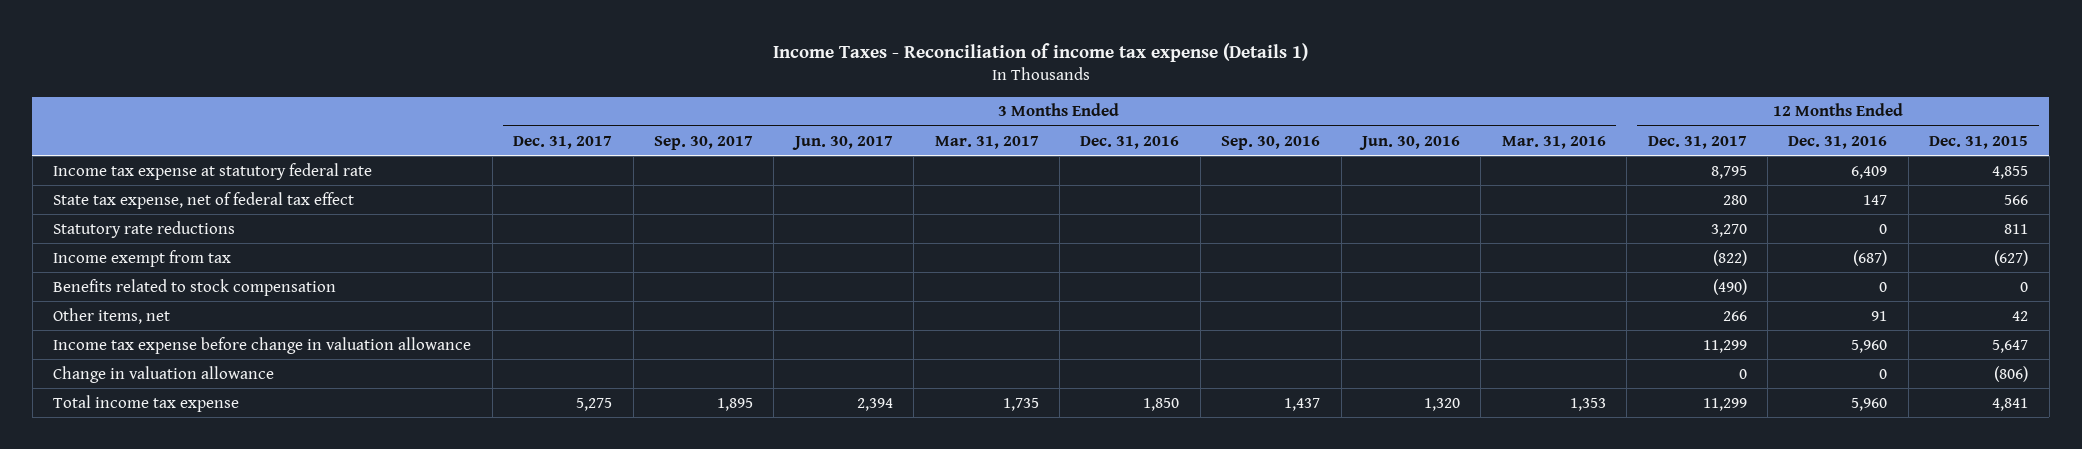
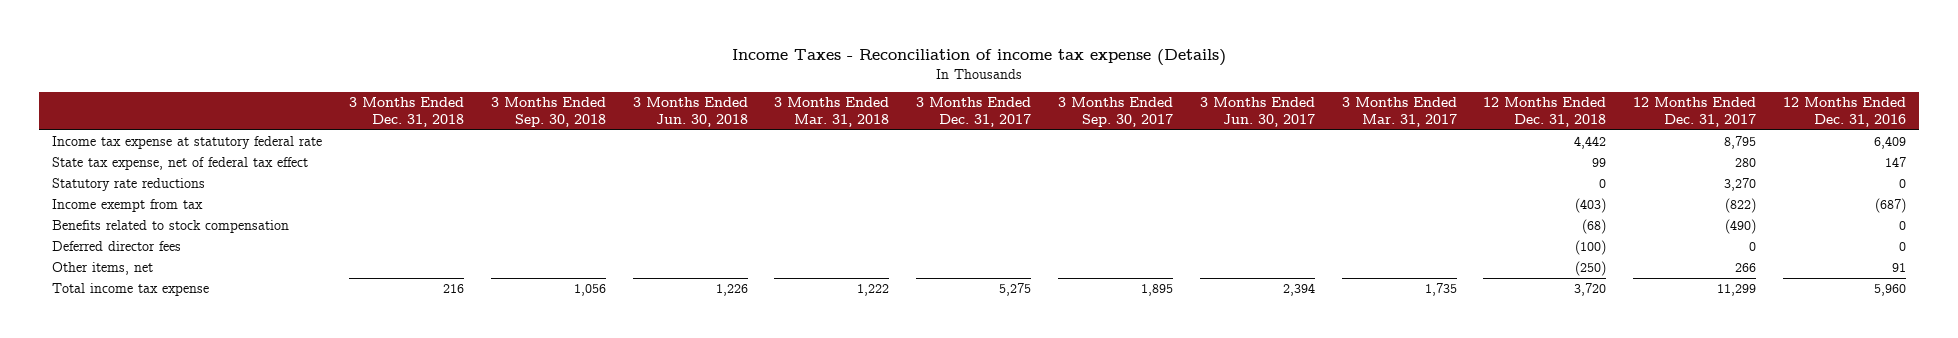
- Income Taxes - Reconciliation of income tax expense (Details 1)
+ Income Taxes - Reconciliation of income tax expense (Details)
- | 3 Months Ended Dec. 31, 2017 | 3 Months Ended Sep. 30, 2017 | 3 Months Ended Jun. 30, 2017 | 3 Months Ended Mar. 31, 2017 | 3 Months Ended Dec. 31, 2016 | 3 Months Ended Sep. 30, 2016 | 3 Months Ended Jun. 30, 2016 | 3 Months Ended Mar. 31, 2016 | 12 Months Ended Dec. 31, 2017 | 12 Months Ended Dec. 31, 2016 | 12 Months Ended Dec. 31, 2015
+ | 3 Months Ended Dec. 31, 2018 | 3 Months Ended Sep. 30, 2018 | 3 Months Ended Jun. 30, 2018 | 3 Months Ended Mar. 31, 2018 | 3 Months Ended Dec. 31, 2017 | 3 Months Ended Sep. 30, 2017 | 3 Months Ended Jun. 30, 2017 | 3 Months Ended Mar. 31, 2017 | 12 Months Ended Dec. 31, 2018 | 12 Months Ended Dec. 31, 2017 | 12 Months Ended Dec. 31, 2016
+ Deferred director fees | | | | | | | | | (100) | 0 | 0
- Income tax expense before change in valuation allowance | | | | | | | | | 11,299 | 5,960 | 5,647
- Change in valuation allowance | | | | | | | | | 0 | 0 | (806)

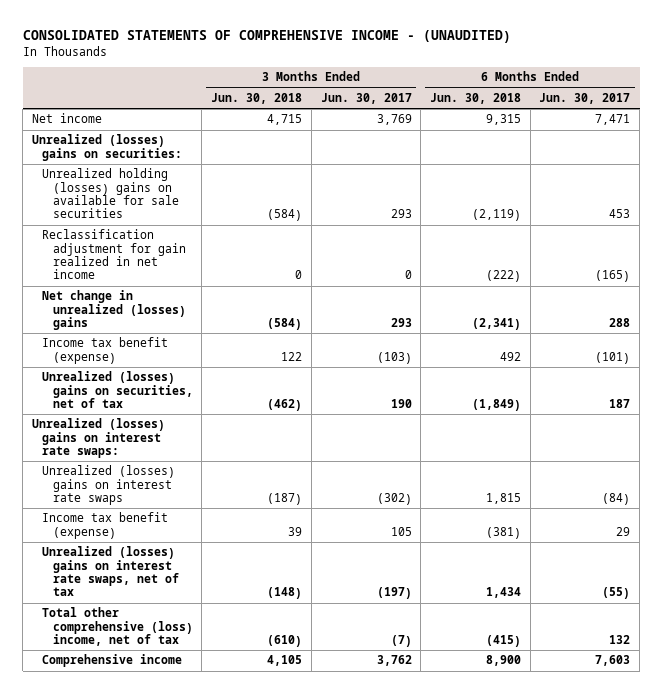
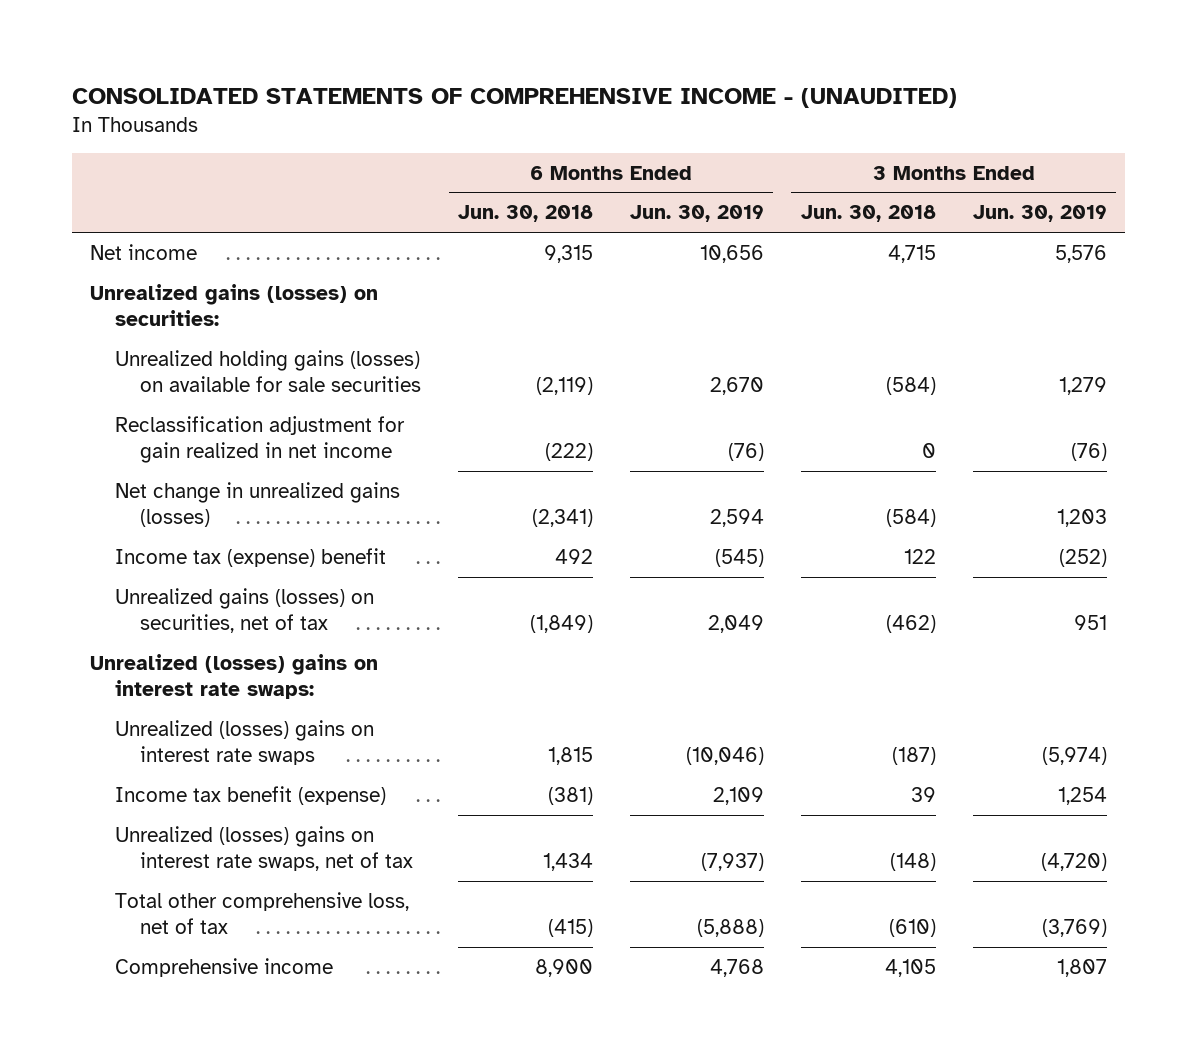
- | 3 Months Ended Jun. 30, 2018 | 3 Months Ended Jun. 30, 2017 | 6 Months Ended Jun. 30, 2018 | 6 Months Ended Jun. 30, 2017
+ | 6 Months Ended Jun. 30, 2018 | 6 Months Ended Jun. 30, 2019 | 3 Months Ended Jun. 30, 2018 | 3 Months Ended Jun. 30, 2019
- Unrealized (losses) gains on securities:
- Unrealized holding (losses) gains on available for sale securities | (584) | 293 | (2,119) | 453
+ Unrealized gains (losses) on securities:
+ Unrealized holding gains (losses) on available for sale securities | (2,119) | 2,670 | (584) | 1,279
- Net change in unrealized (losses) gains | (584) | 293 | (2,341) | 288
- Income tax benefit (expense) | 122 | (103) | 492 | (101)
- Unrealized (losses) gains on securities, net of tax | (462) | 190 | (1,849) | 187
+ Net change in unrealized gains (losses) | (2,341) | 2,594 | (584) | 1,203
+ Income tax (expense) benefit | 492 | (545) | 122 | (252)
+ Unrealized gains (losses) on securities, net of tax | (1,849) | 2,049 | (462) | 951
- Total other comprehensive (loss) income, net of tax | (610) | (7) | (415) | 132
+ Total other comprehensive loss, net of tax | (415) | (5,888) | (610) | (3,769)

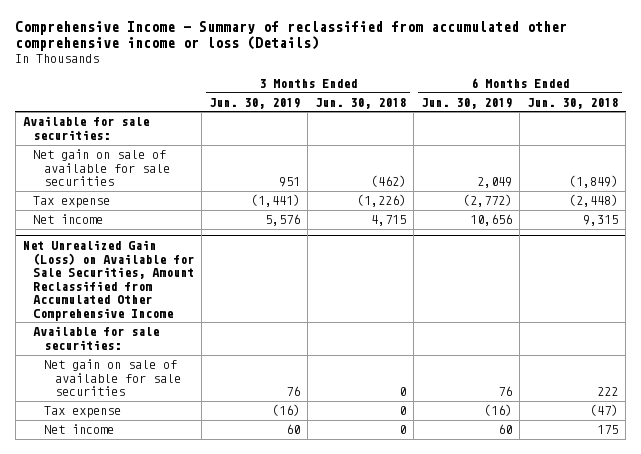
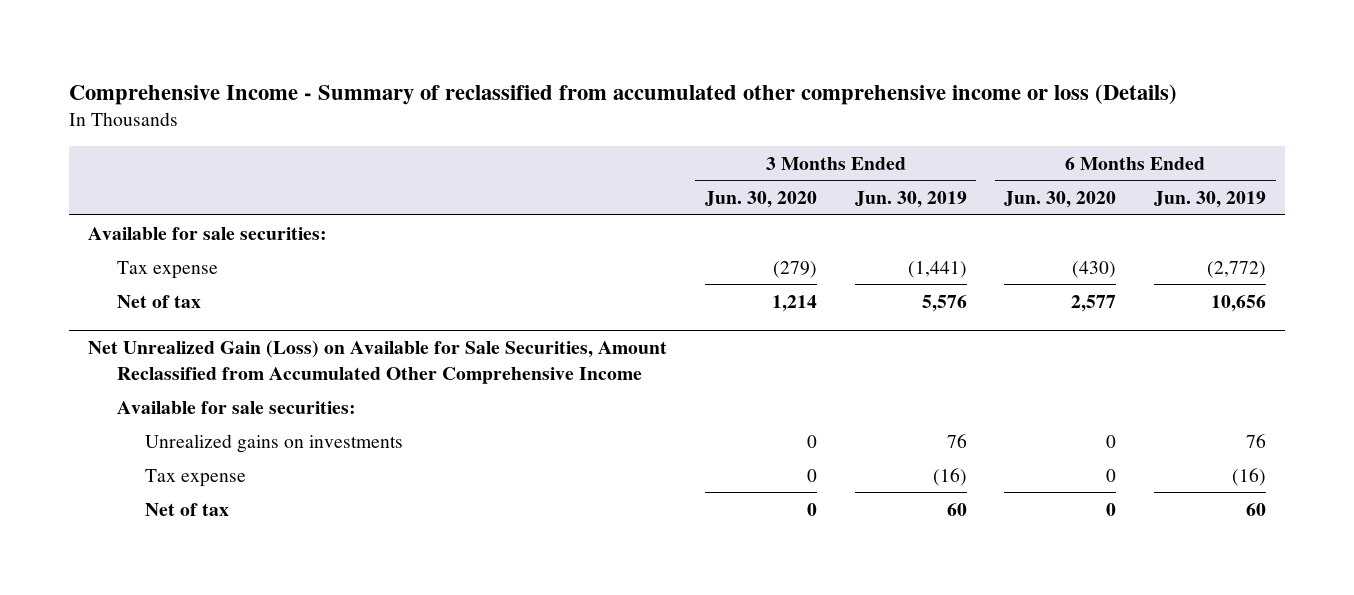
- | 3 Months Ended Jun. 30, 2019 | 3 Months Ended Jun. 30, 2018 | 6 Months Ended Jun. 30, 2019 | 6 Months Ended Jun. 30, 2018
+ | 3 Months Ended Jun. 30, 2020 | 3 Months Ended Jun. 30, 2019 | 6 Months Ended Jun. 30, 2020 | 6 Months Ended Jun. 30, 2019
- Net gain on sale of available for sale securities | 951 | (462) | 2,049 | (1,849)
- Net income | 5,576 | 4,715 | 10,656 | 9,315
+ Net of tax | 1,214 | 5,576 | 2,577 | 10,656
@ Net Unrealized Gain (Loss) on Available for Sale Securities, Amount Reclassified from Accumulated Other Comprehensive Income
- Net gain on sale of available for sale securities | 76 | 0 | 76 | 222
+ Unrealized gains on investments | 0 | 76 | 0 | 76
- Net income | 60 | 0 | 60 | 175
+ Net of tax | 0 | 60 | 0 | 60

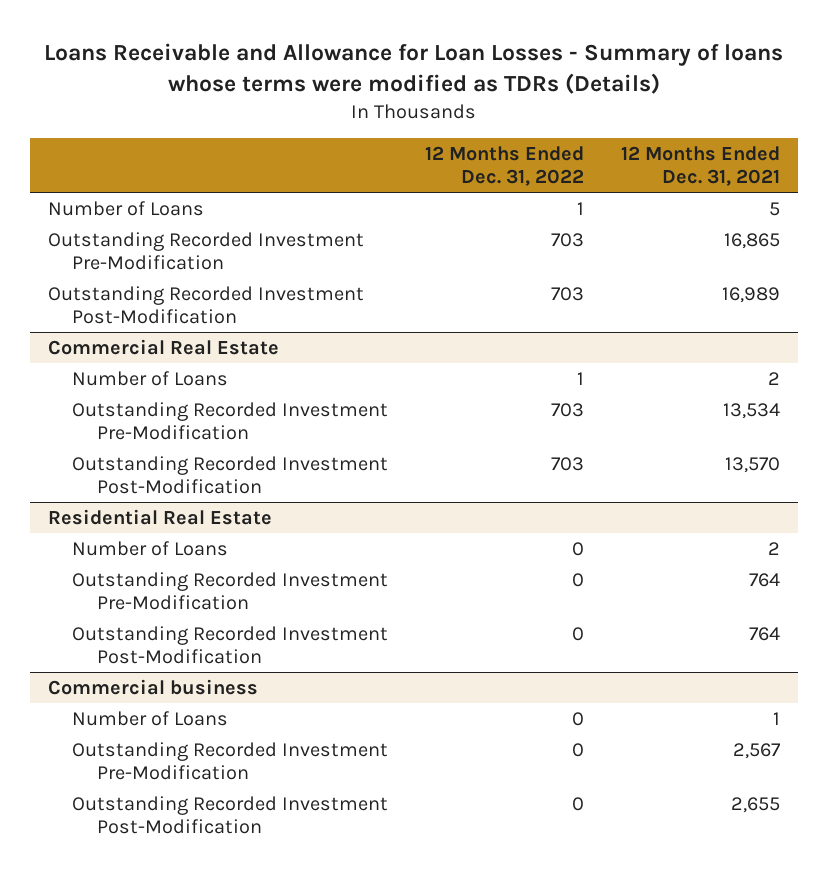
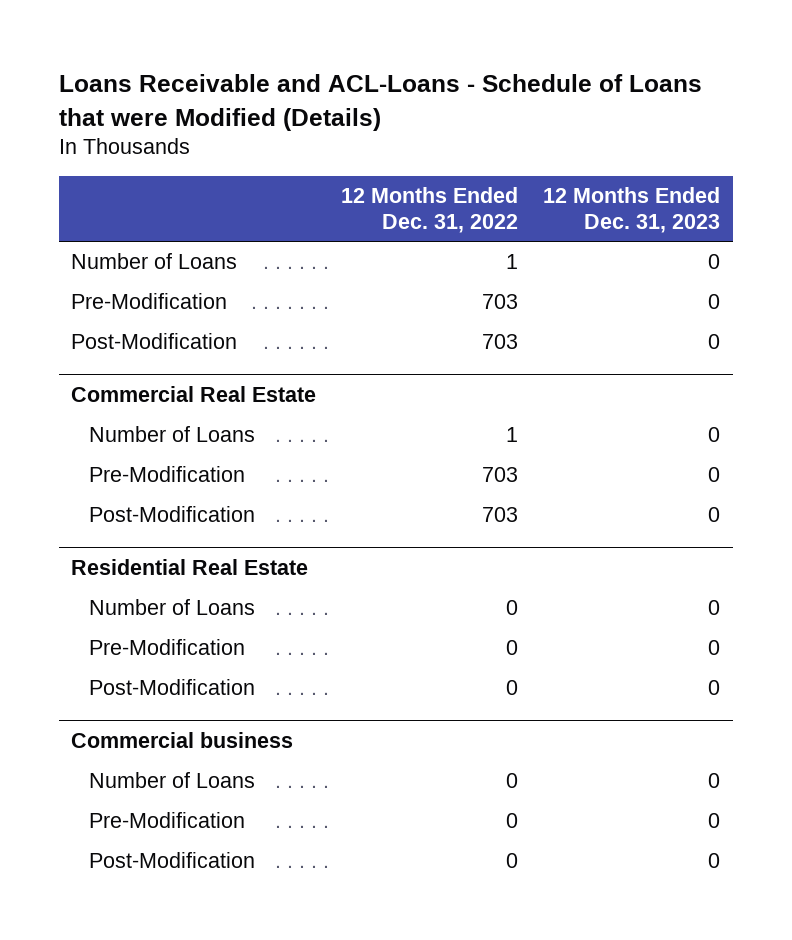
- Loans Receivable and Allowance for Loan Losses - Summary of loans whose terms were modified as TDRs (Details)
+ Loans Receivable and ACL-Loans - Schedule of Loans that were Modified (Details)
- | 12 Months Ended Dec. 31, 2022 | 12 Months Ended Dec. 31, 2021
+ | 12 Months Ended Dec. 31, 2022 | 12 Months Ended Dec. 31, 2023
- Outstanding Recorded Investment Pre-Modification | 703 | 16,865
- Outstanding Recorded Investment Post-Modification | 703 | 16,989
+ Pre-Modification | 703 | 0
+ Post-Modification | 703 | 0
@ Commercial Real Estate
- Outstanding Recorded Investment Pre-Modification | 703 | 13,534
- Outstanding Recorded Investment Post-Modification | 703 | 13,570
+ Pre-Modification | 703 | 0
+ Post-Modification | 703 | 0
@ Residential Real Estate
- Outstanding Recorded Investment Pre-Modification | 0 | 764
- Outstanding Recorded Investment Post-Modification | 0 | 764
+ Pre-Modification | 0 | 0
+ Post-Modification | 0 | 0
@ Commercial business
- Outstanding Recorded Investment Pre-Modification | 0 | 2,567
- Outstanding Recorded Investment Post-Modification | 0 | 2,655
+ Pre-Modification | 0 | 0
+ Post-Modification | 0 | 0

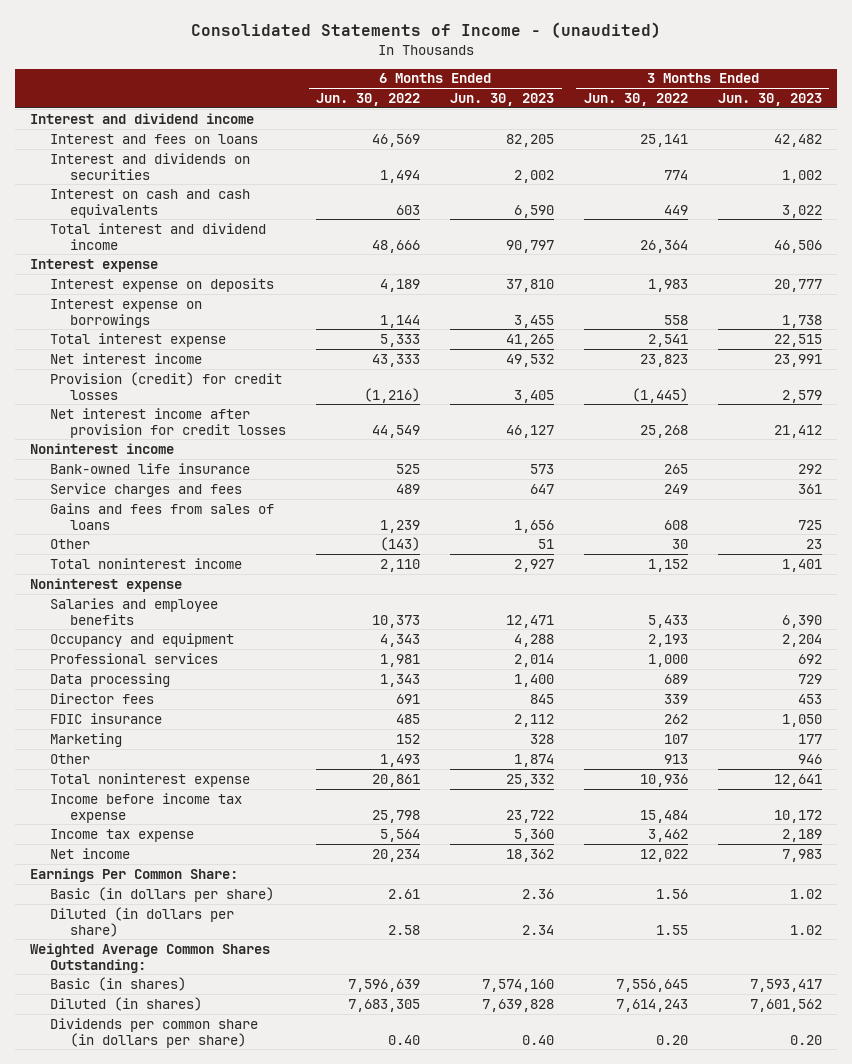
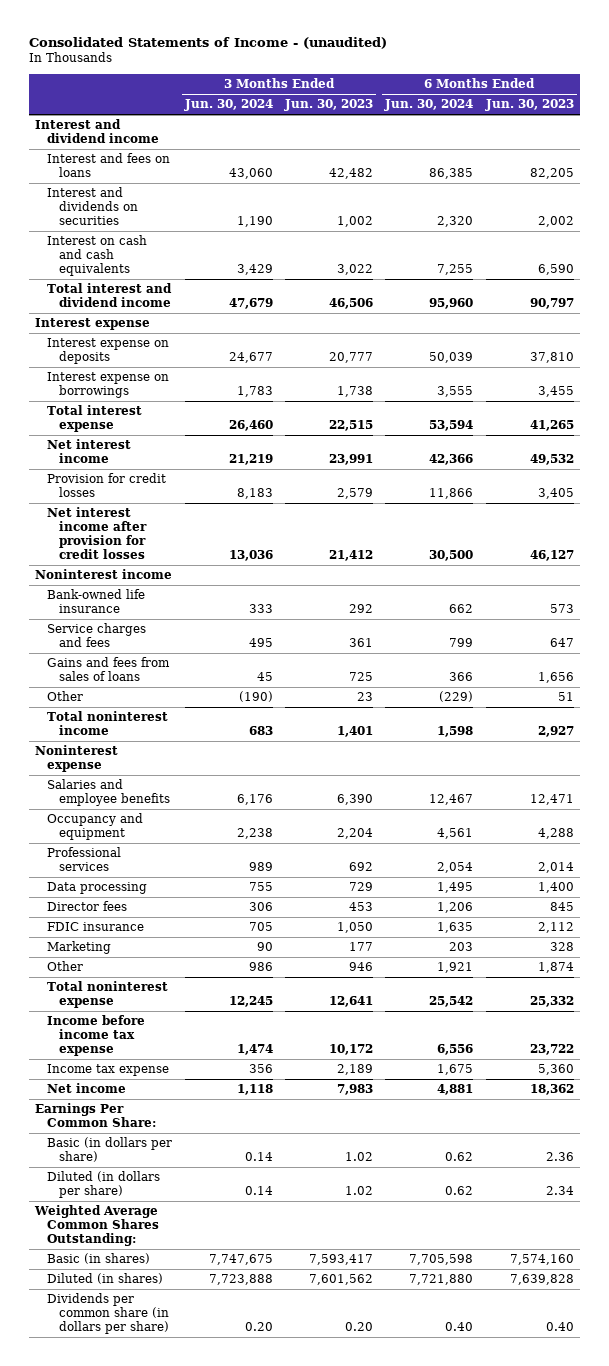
- | 6 Months Ended Jun. 30, 2022 | 6 Months Ended Jun. 30, 2023 | 3 Months Ended Jun. 30, 2022 | 3 Months Ended Jun. 30, 2023
+ | 3 Months Ended Jun. 30, 2024 | 3 Months Ended Jun. 30, 2023 | 6 Months Ended Jun. 30, 2024 | 6 Months Ended Jun. 30, 2023
- Provision (credit) for credit losses | (1,216) | 3,405 | (1,445) | 2,579
+ Provision for credit losses | 8,183 | 2,579 | 11,866 | 3,405

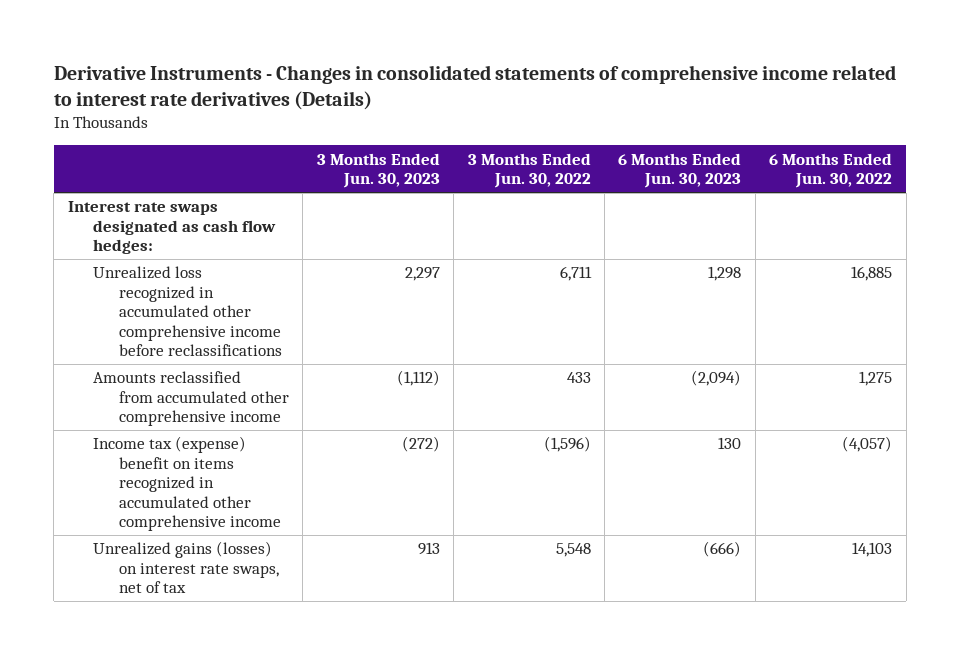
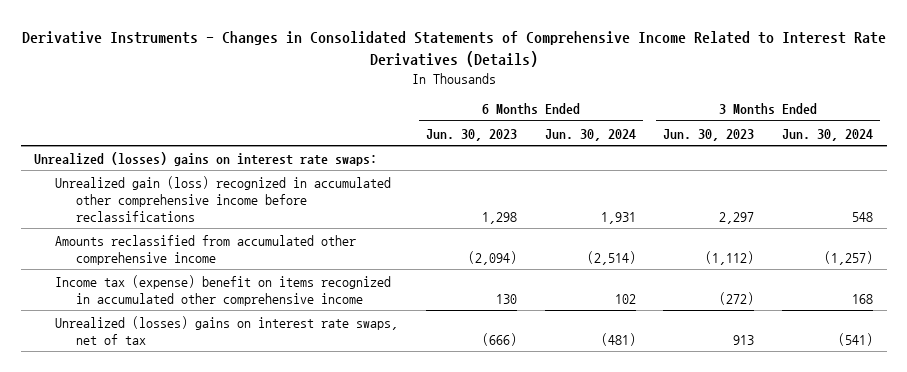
- Derivative Instruments - Changes in consolidated statements of comprehensive income related to interest rate derivatives (Details)
+ Derivative Instruments - Changes in Consolidated Statements of Comprehensive Income Related to Interest Rate Derivatives (Details)
- | 3 Months Ended Jun. 30, 2023 | 3 Months Ended Jun. 30, 2022 | 6 Months Ended Jun. 30, 2023 | 6 Months Ended Jun. 30, 2022
+ | 6 Months Ended Jun. 30, 2023 | 6 Months Ended Jun. 30, 2024 | 3 Months Ended Jun. 30, 2023 | 3 Months Ended Jun. 30, 2024
- Interest rate swaps designated as cash flow hedges:
- Unrealized loss recognized in accumulated other comprehensive income before reclassifications | 2,297 | 6,711 | 1,298 | 16,885
+ Unrealized (losses) gains on interest rate swaps:
+ Unrealized gain (loss) recognized in accumulated other comprehensive income before reclassifications | 1,298 | 1,931 | 2,297 | 548
- Unrealized gains (losses) on interest rate swaps, net of tax | 913 | 5,548 | (666) | 14,103
+ Unrealized (losses) gains on interest rate swaps, net of tax | (666) | (481) | 913 | (541)

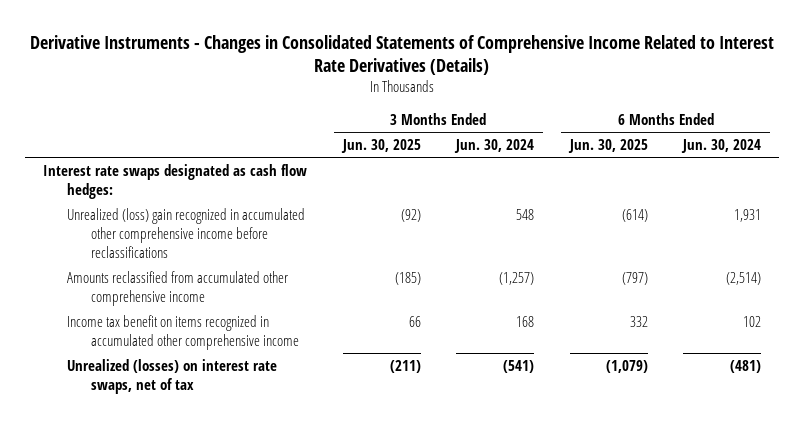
- | 6 Months Ended Jun. 30, 2023 | 6 Months Ended Jun. 30, 2024 | 3 Months Ended Jun. 30, 2023 | 3 Months Ended Jun. 30, 2024
+ | 3 Months Ended Jun. 30, 2025 | 3 Months Ended Jun. 30, 2024 | 6 Months Ended Jun. 30, 2025 | 6 Months Ended Jun. 30, 2024
- Unrealized (losses) gains on interest rate swaps:
- Unrealized gain (loss) recognized in accumulated other comprehensive income before reclassifications | 1,298 | 1,931 | 2,297 | 548
+ Interest rate swaps designated as cash flow hedges:
+ Unrealized (loss) gain recognized in accumulated other comprehensive income before reclassifications | (92) | 548 | (614) | 1,931
- Income tax (expense) benefit on items recognized in accumulated other comprehensive income | 130 | 102 | (272) | 168
- Unrealized (losses) gains on interest rate swaps, net of tax | (666) | (481) | 913 | (541)
+ Income tax benefit on items recognized in accumulated other comprehensive income | 66 | 168 | 332 | 102
+ Unrealized (losses) on interest rate swaps, net of tax | (211) | (541) | (1,079) | (481)

